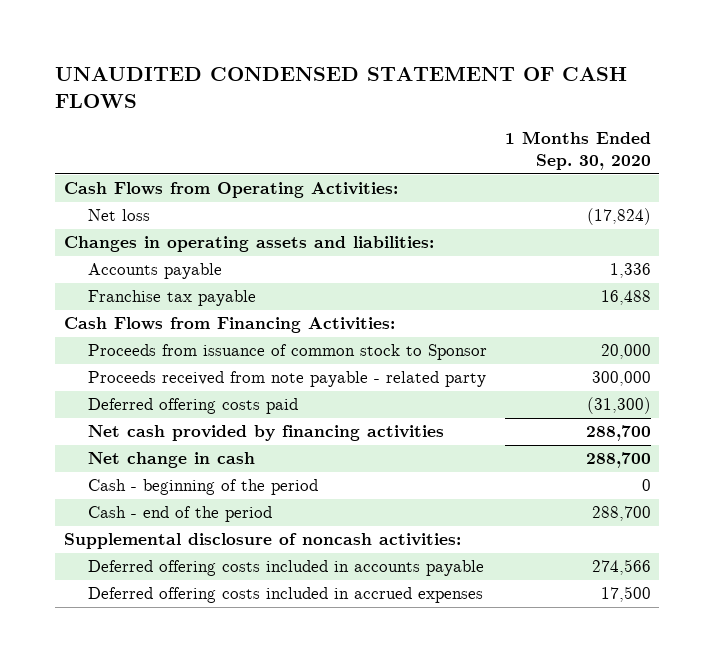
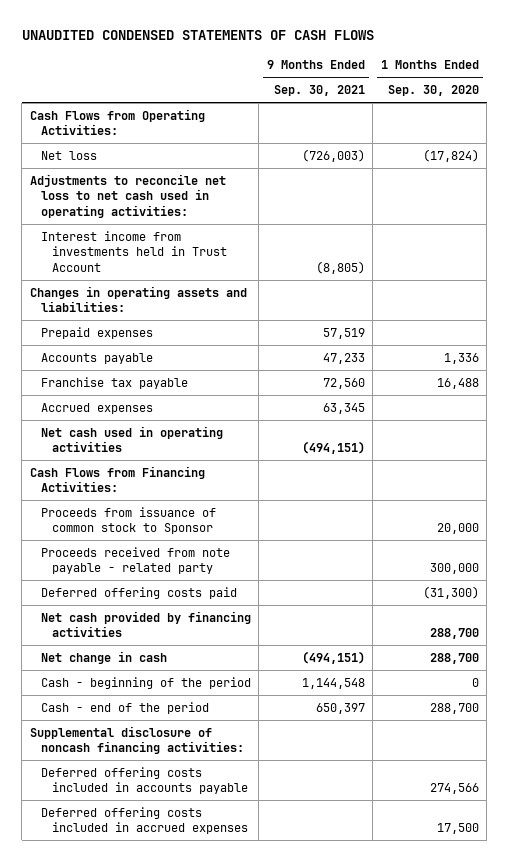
- UNAUDITED CONDENSED STATEMENT OF CASH FLOWS
+ UNAUDITED CONDENSED STATEMENTS OF CASH FLOWS
- | 1 Months Ended Sep. 30, 2020
+ | 9 Months Ended Sep. 30, 2021 | 1 Months Ended Sep. 30, 2020
+ Adjustments to reconcile net loss to net cash used in operating activities:
+ Interest income from investments held in Trust Account | (8,805) |
+ Prepaid expenses | 57,519 |
+ Accrued expenses | 63,345 |
+ Net cash used in operating activities | (494,151) |
- Supplemental disclosure of noncash activities:
+ Supplemental disclosure of noncash financing activities:

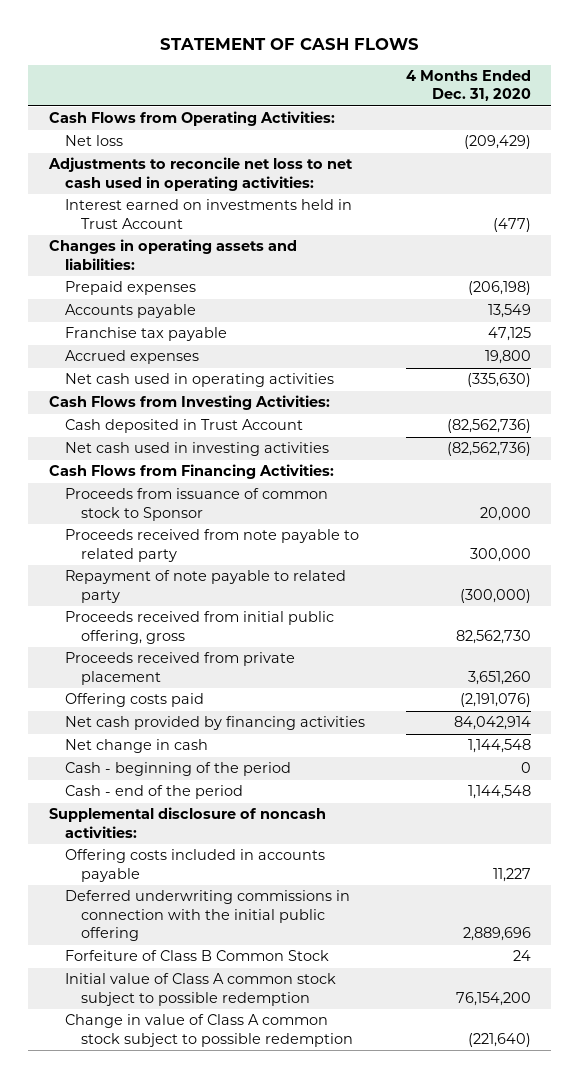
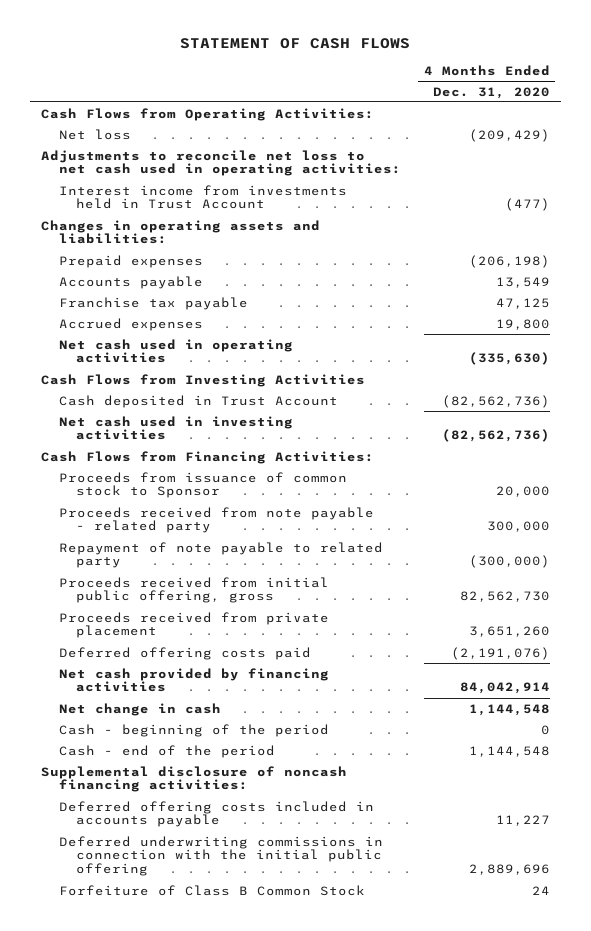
- Interest earned on investments held in Trust Account | (477)
+ Interest income from investments held in Trust Account | (477)
- Cash Flows from Investing Activities:
+ Cash Flows from Investing Activities
- Proceeds received from note payable to related party | 300,000
+ Proceeds received from note payable - related party | 300,000
- Offering costs paid | (2,191,076)
+ Deferred offering costs paid | (2,191,076)
- Supplemental disclosure of noncash activities:
- Offering costs included in accounts payable | 11,227
+ Supplemental disclosure of noncash financing activities:
+ Deferred offering costs included in accounts payable | 11,227
- Initial value of Class A common stock subject to possible redemption | 76,154,200
- Change in value of Class A common stock subject to possible redemption | (221,640)

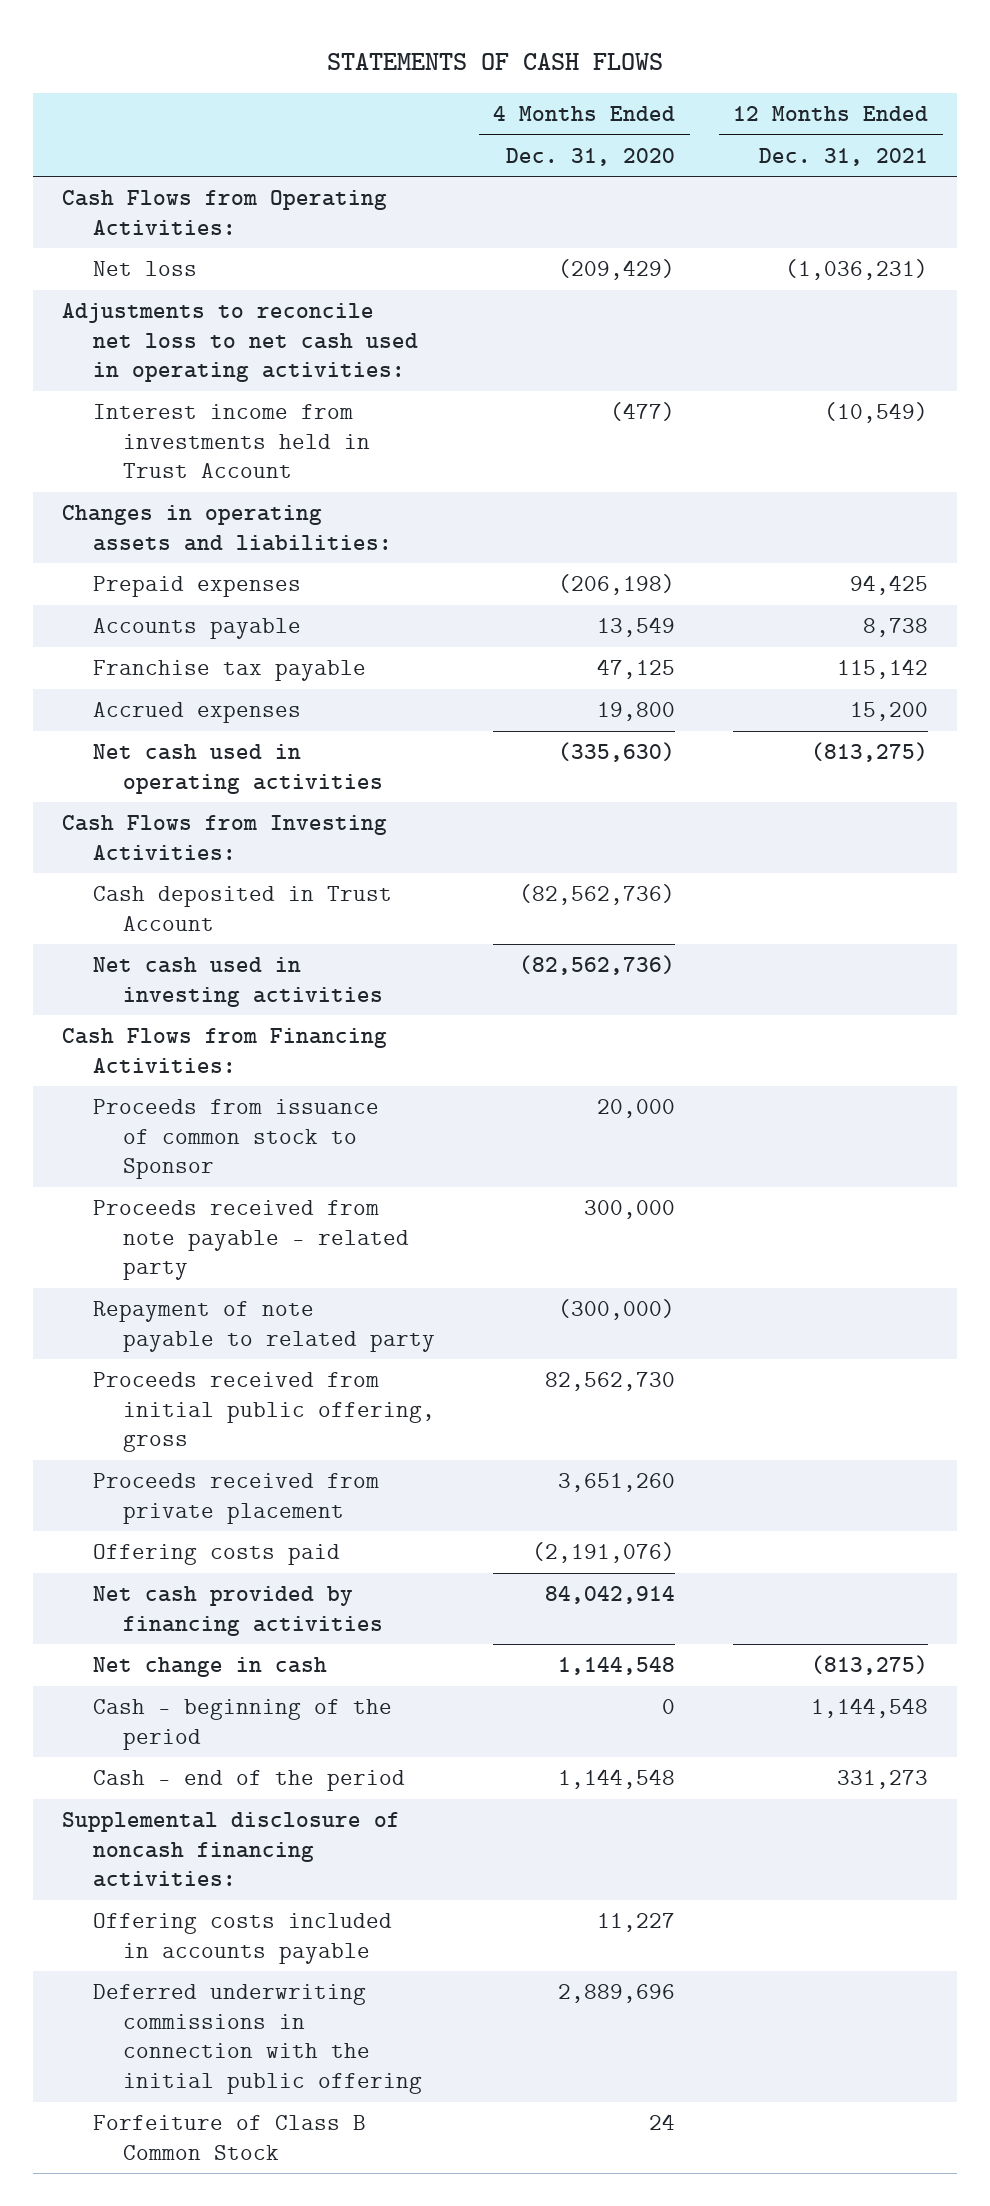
- STATEMENT OF CASH FLOWS
+ STATEMENTS OF CASH FLOWS
- | 4 Months Ended Dec. 31, 2020
+ | 4 Months Ended Dec. 31, 2020 | 12 Months Ended Dec. 31, 2021
- Cash Flows from Investing Activities
+ Cash Flows from Investing Activities:
- Deferred offering costs paid | (2,191,076)
+ Offering costs paid | (2,191,076) |
- Deferred offering costs included in accounts payable | 11,227
+ Offering costs included in accounts payable | 11,227 |

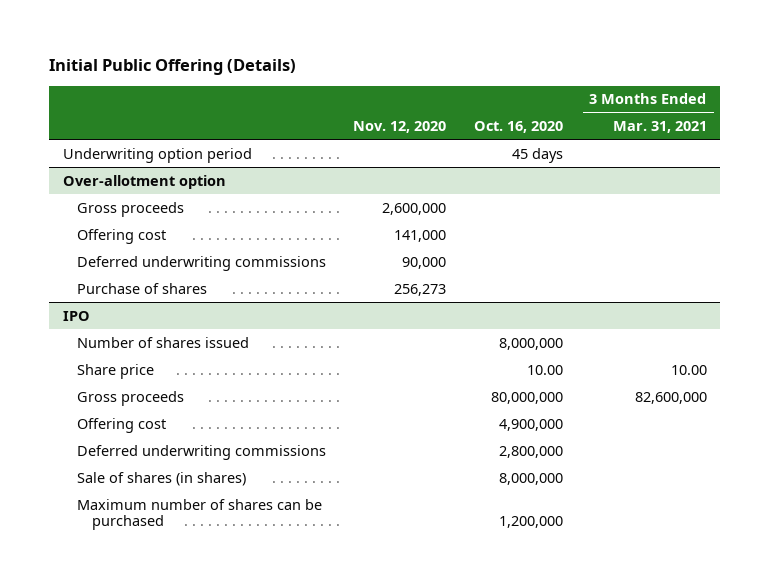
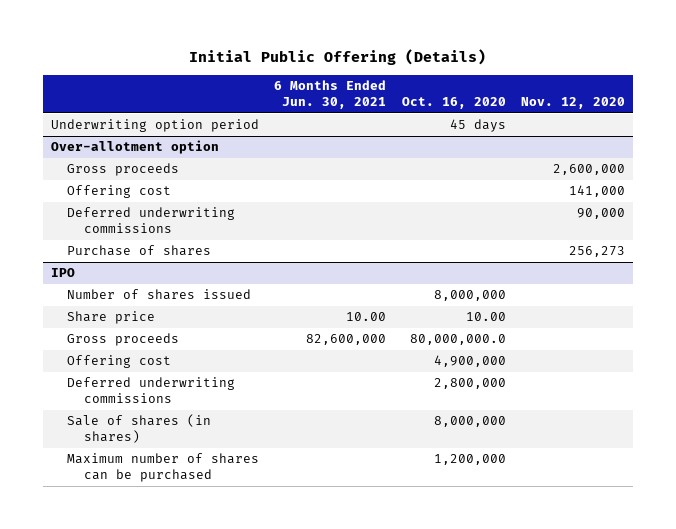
- | Nov. 12, 2020 | Oct. 16, 2020 | 3 Months Ended Mar. 31, 2021
+ | 6 Months Ended Jun. 30, 2021 | Oct. 16, 2020 | Nov. 12, 2020
@ IPO
- Gross proceeds | | 80,000,000 | 82,600,000
+ Gross proceeds | 82,600,000 | 80,000,000.0 |

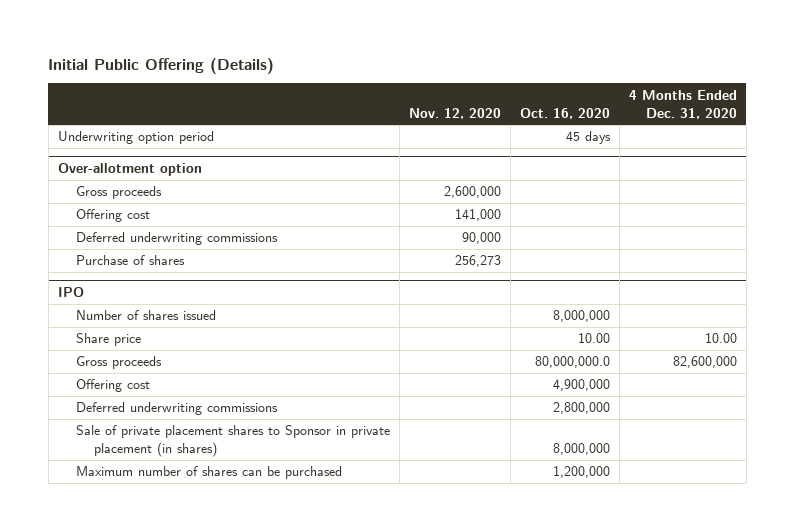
- | 6 Months Ended Jun. 30, 2021 | Oct. 16, 2020 | Nov. 12, 2020
+ | Nov. 12, 2020 | Oct. 16, 2020 | 4 Months Ended Dec. 31, 2020
@ IPO
- Sale of shares (in shares) | | 8,000,000 |
+ Sale of private placement shares to Sponsor in private placement (in shares) | | 8,000,000 |

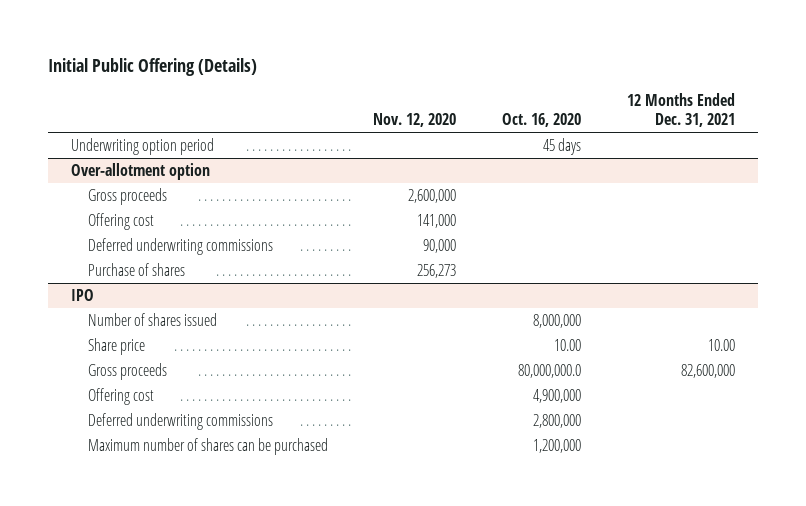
- | Nov. 12, 2020 | Oct. 16, 2020 | 4 Months Ended Dec. 31, 2020
+ | Nov. 12, 2020 | Oct. 16, 2020 | 12 Months Ended Dec. 31, 2021
@ IPO
- Sale of private placement shares to Sponsor in private placement (in shares) | | 8,000,000 |

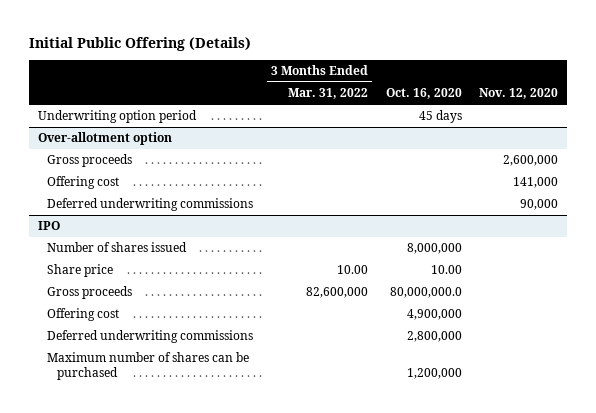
- | Nov. 12, 2020 | Oct. 16, 2020 | 12 Months Ended Dec. 31, 2021
+ | 3 Months Ended Mar. 31, 2022 | Oct. 16, 2020 | Nov. 12, 2020
@ Over-allotment option
- Purchase of shares | 256,273 | |

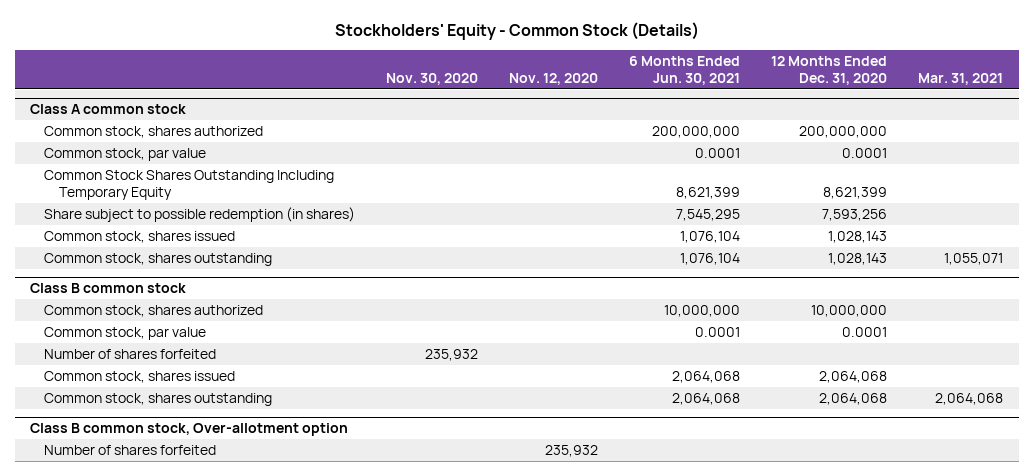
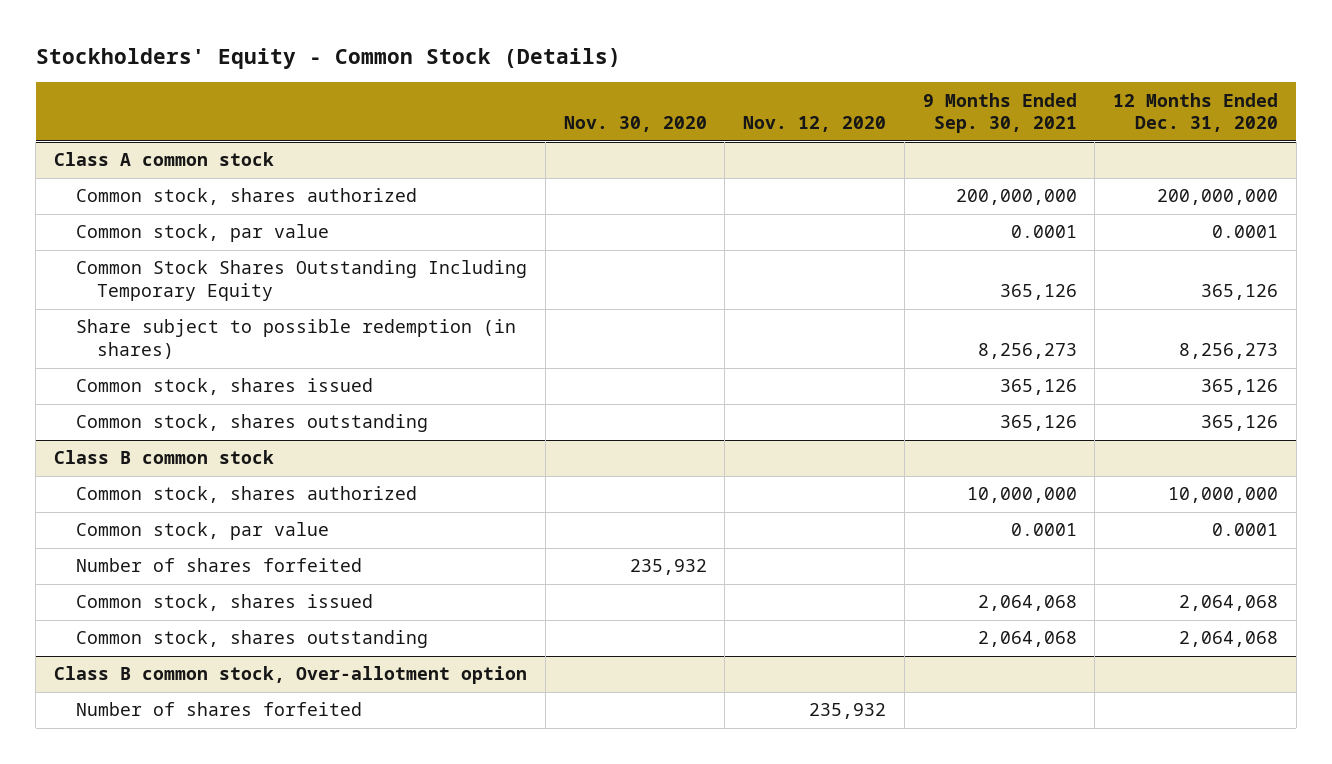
- | Nov. 30, 2020 | Nov. 12, 2020 | 6 Months Ended Jun. 30, 2021 | 12 Months Ended Dec. 31, 2020 | Mar. 31, 2021
+ | Nov. 30, 2020 | Nov. 12, 2020 | 9 Months Ended Sep. 30, 2021 | 12 Months Ended Dec. 31, 2020
@ Class A common stock
- Common Stock Shares Outstanding Including Temporary Equity | | | 8,621,399 | 8,621,399 |
- Share subject to possible redemption (in shares) | | | 7,545,295 | 7,593,256 |
- Common stock, shares issued | | | 1,076,104 | 1,028,143 |
- Common stock, shares outstanding | | | 1,076,104 | 1,028,143 | 1,055,071
+ Common Stock Shares Outstanding Including Temporary Equity | | | 365,126 | 365,126
+ Share subject to possible redemption (in shares) | | | 8,256,273 | 8,256,273
+ Common stock, shares issued | | | 365,126 | 365,126
+ Common stock, shares outstanding | | | 365,126 | 365,126

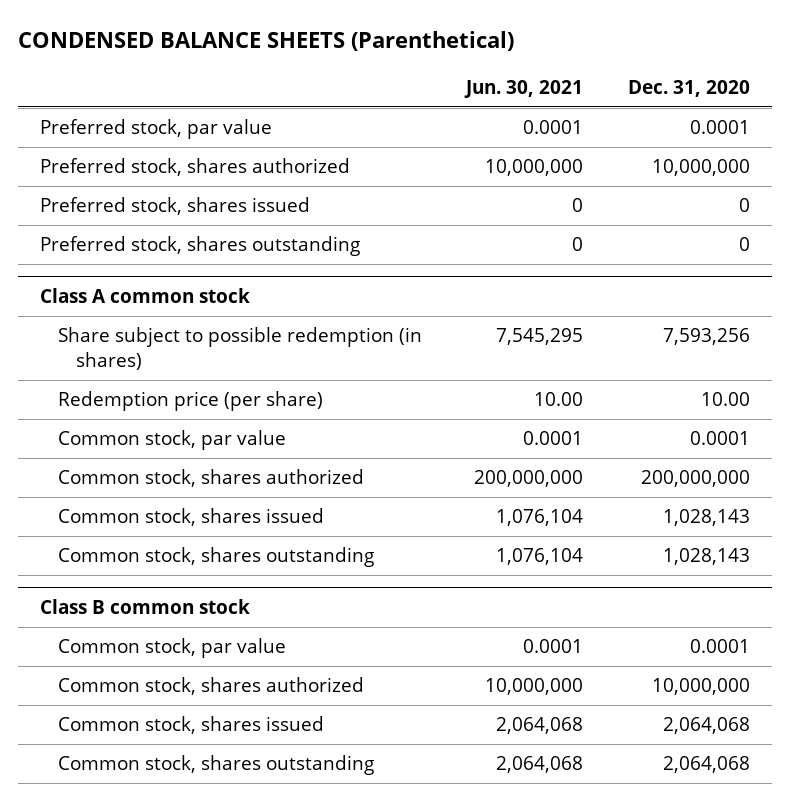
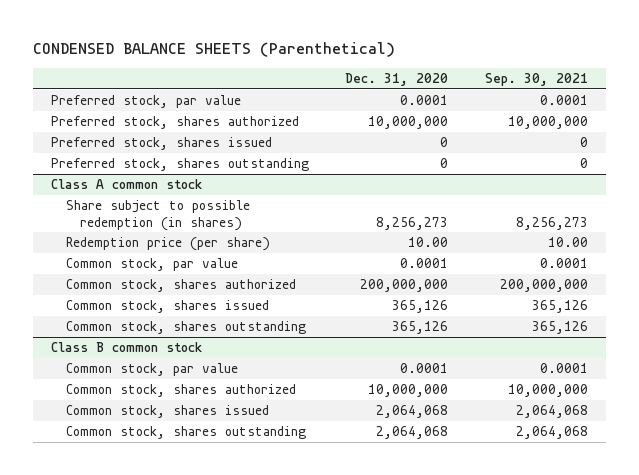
- | Jun. 30, 2021 | Dec. 31, 2020
+ | Dec. 31, 2020 | Sep. 30, 2021
@ Class A common stock
- Share subject to possible redemption (in shares) | 7,545,295 | 7,593,256
+ Share subject to possible redemption (in shares) | 8,256,273 | 8,256,273
- Common stock, shares issued | 1,076,104 | 1,028,143
- Common stock, shares outstanding | 1,076,104 | 1,028,143
+ Common stock, shares issued | 365,126 | 365,126
+ Common stock, shares outstanding | 365,126 | 365,126

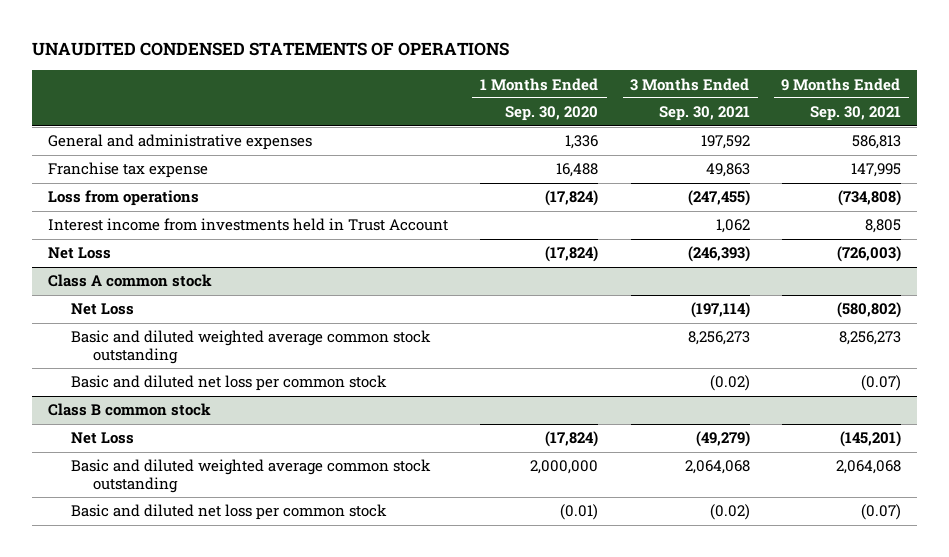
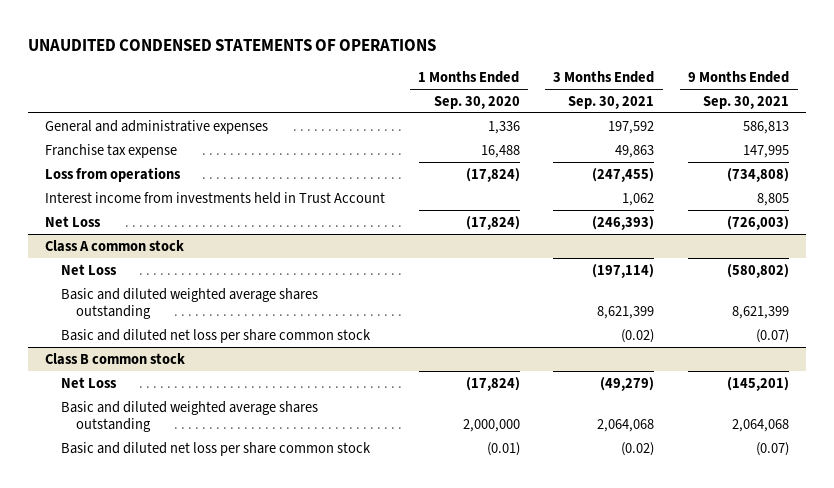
@ Class A common stock
- Basic and diluted weighted average common stock outstanding | | 8,256,273 | 8,256,273
- Basic and diluted net loss per common stock | | (0.02) | (0.07)
+ Basic and diluted weighted average shares outstanding | | 8,621,399 | 8,621,399
+ Basic and diluted net loss per share common stock | | (0.02) | (0.07)
@ Class B common stock
- Basic and diluted weighted average common stock outstanding | 2,000,000 | 2,064,068 | 2,064,068
- Basic and diluted net loss per common stock | (0.01) | (0.02) | (0.07)
+ Basic and diluted weighted average shares outstanding | 2,000,000 | 2,064,068 | 2,064,068
+ Basic and diluted net loss per share common stock | (0.01) | (0.02) | (0.07)

